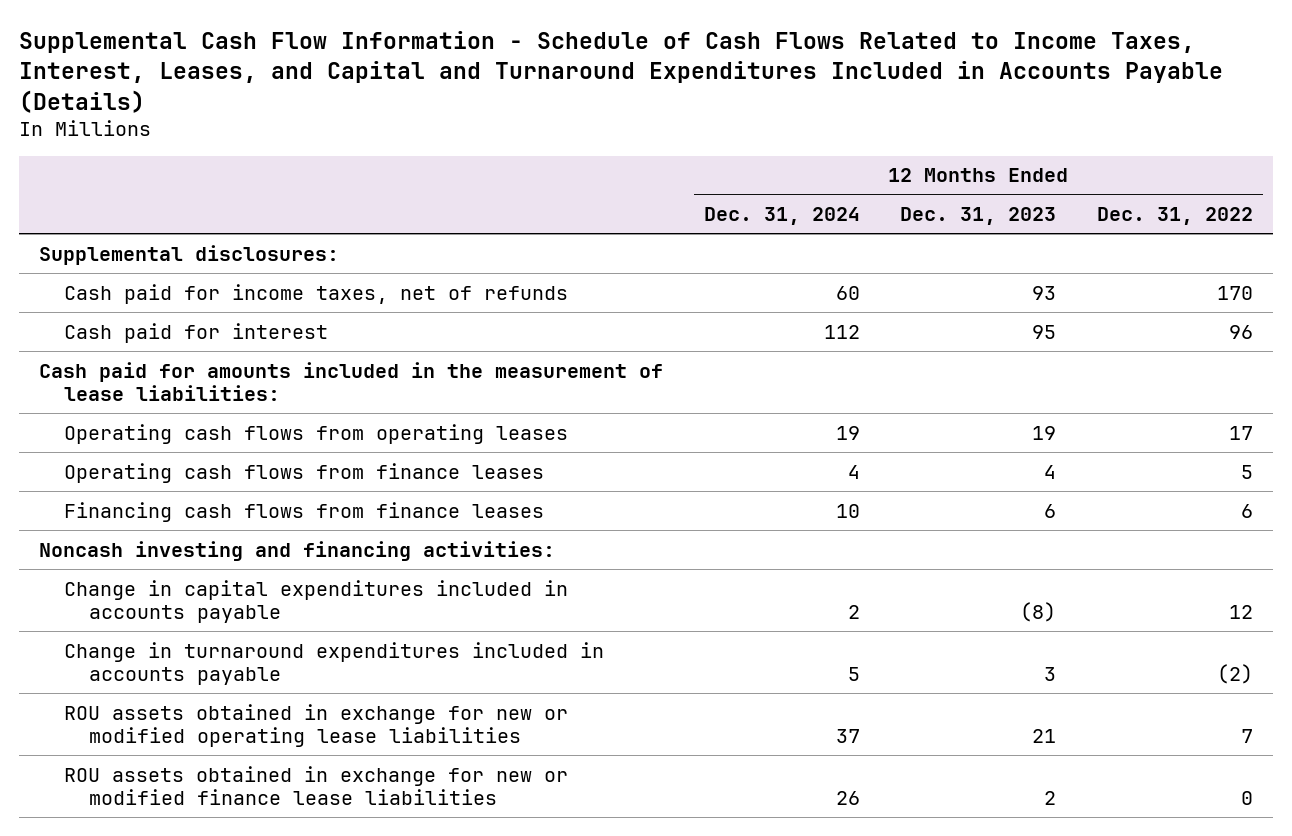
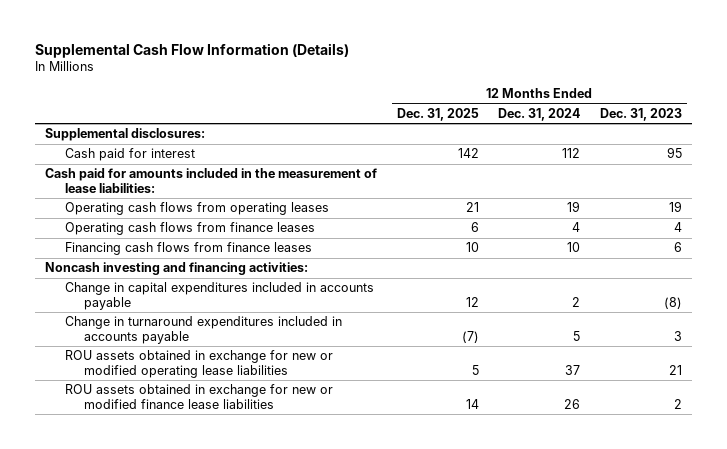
- Supplemental Cash Flow Information - Schedule of Cash Flows Related to Income Taxes, Interest, Leases, and Capital and Turnaround Expenditures Included in Accounts Payable (Details)
+ Supplemental Cash Flow Information (Details)
- | 12 Months Ended Dec. 31, 2024 | 12 Months Ended Dec. 31, 2023 | 12 Months Ended Dec. 31, 2022
+ | 12 Months Ended Dec. 31, 2025 | 12 Months Ended Dec. 31, 2024 | 12 Months Ended Dec. 31, 2023
- Cash paid for income taxes, net of refunds | 60 | 93 | 170

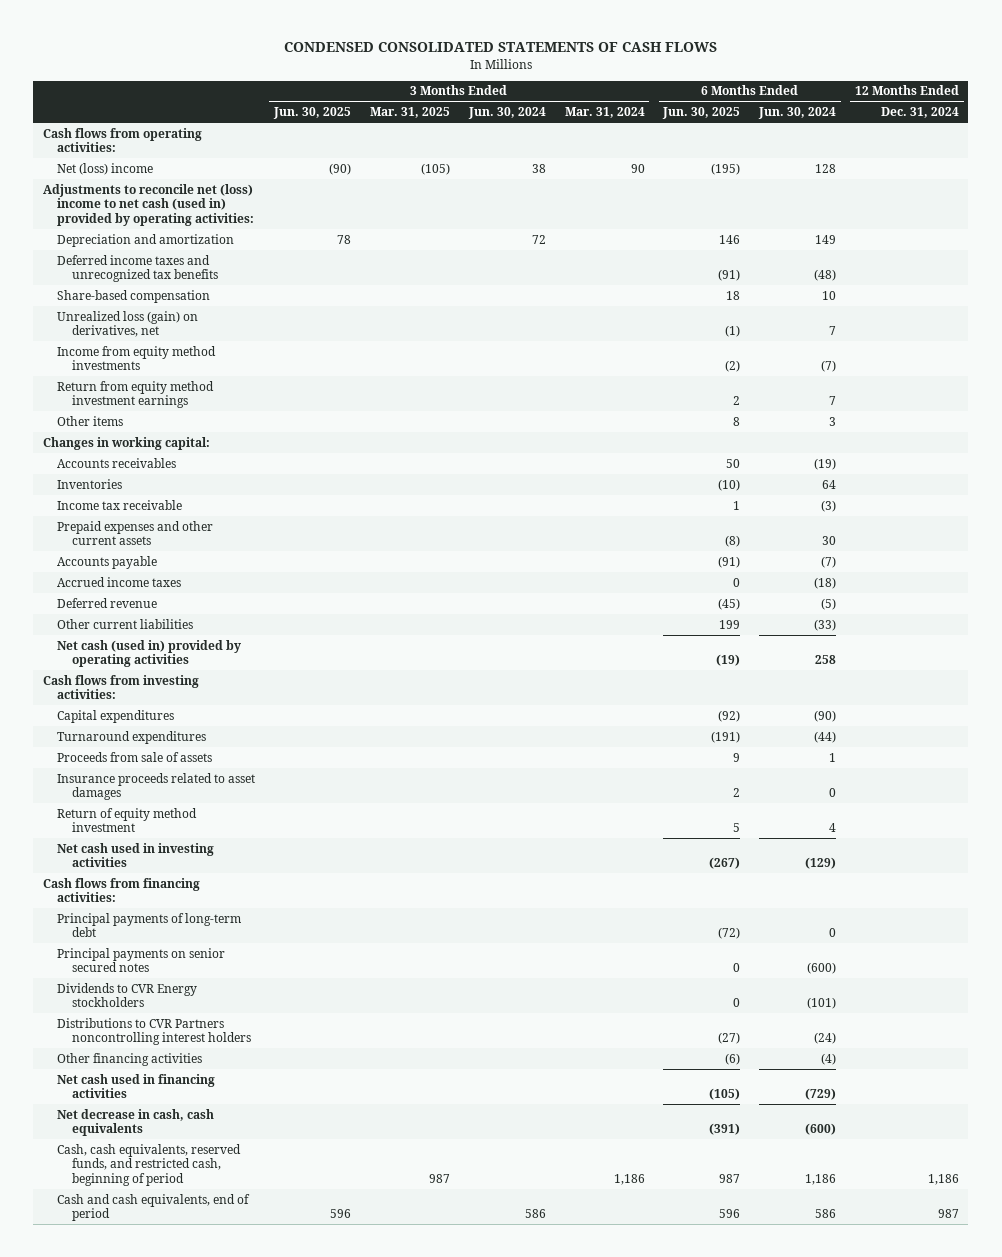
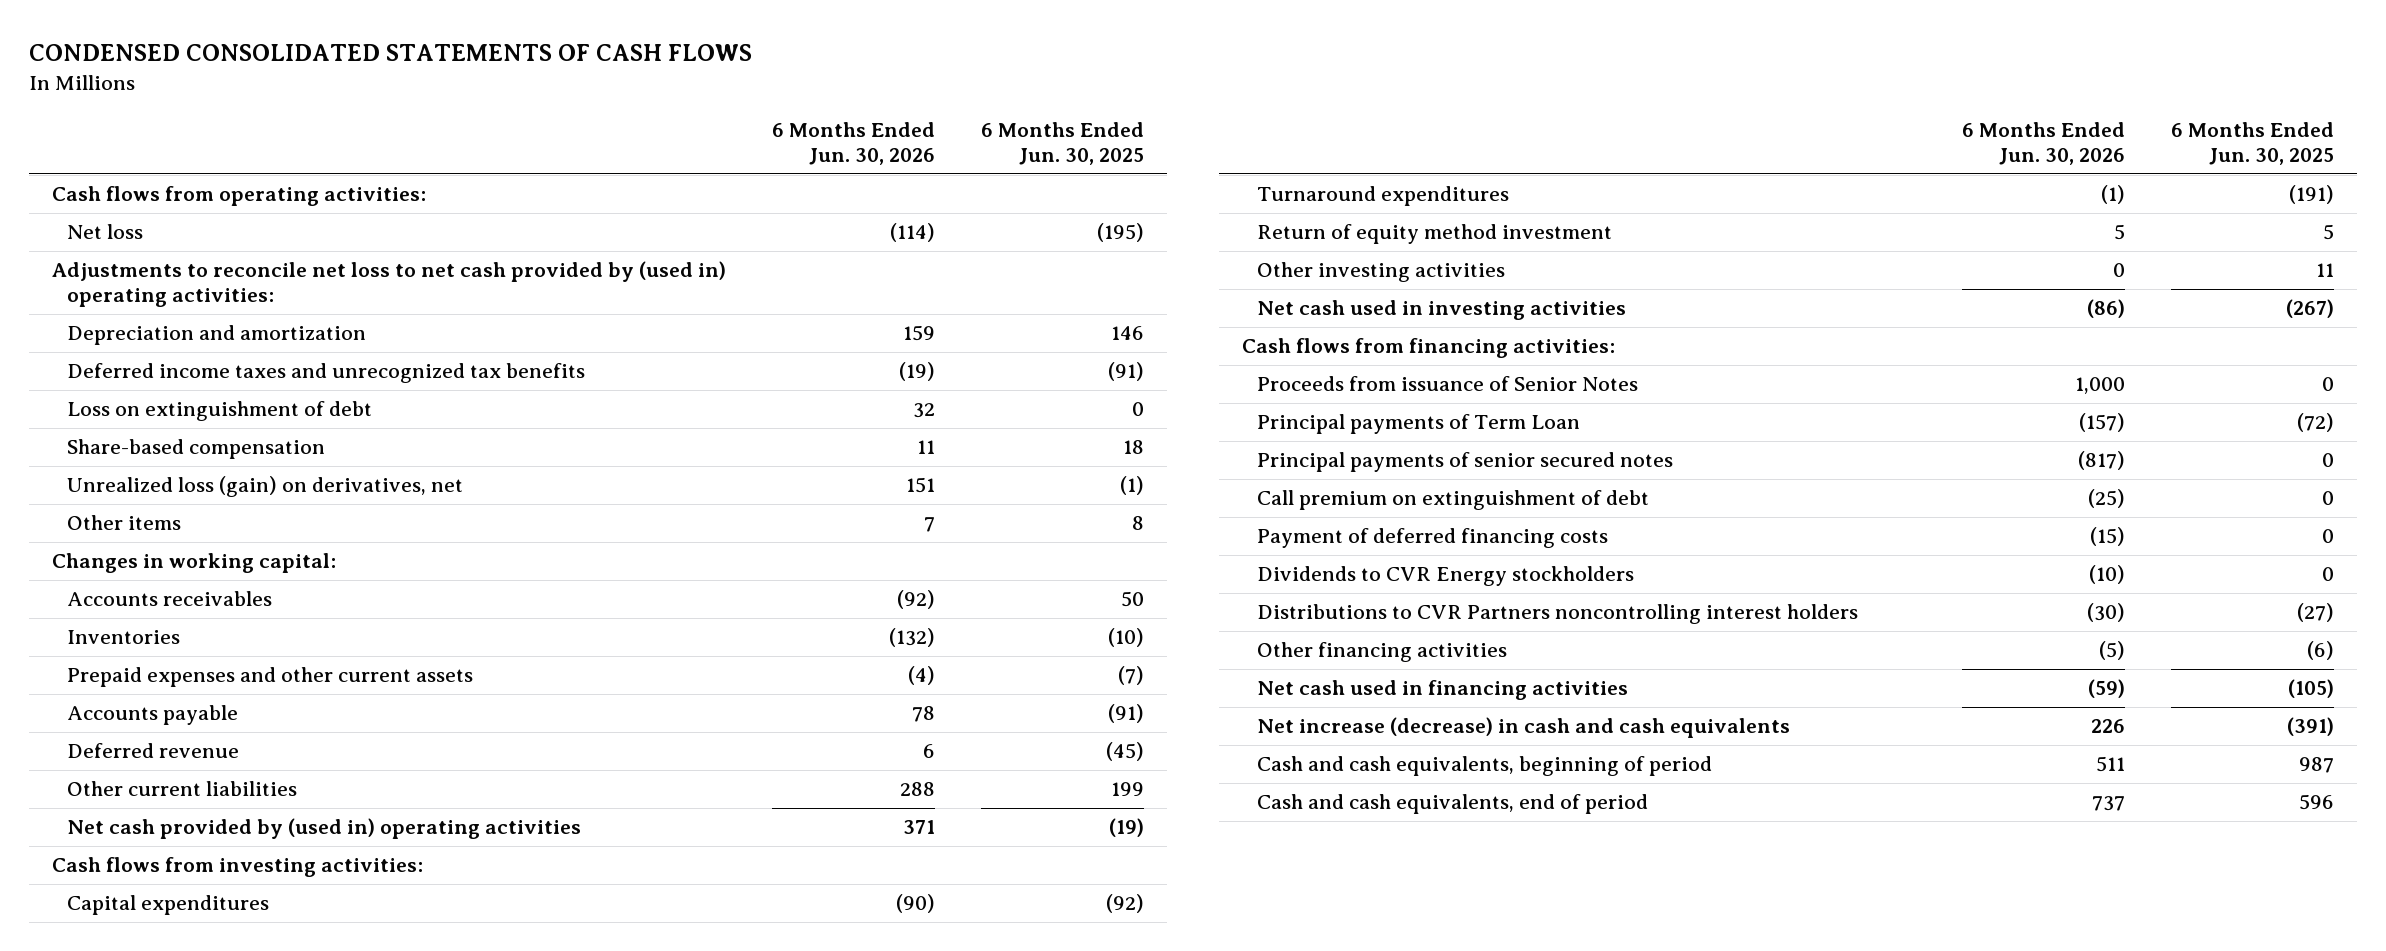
- | 3 Months Ended Jun. 30, 2025 | 3 Months Ended Mar. 31, 2025 | 3 Months Ended Jun. 30, 2024 | 3 Months Ended Mar. 31, 2024 | 6 Months Ended Jun. 30, 2025 | 6 Months Ended Jun. 30, 2024 | 12 Months Ended Dec. 31, 2024
+ | 6 Months Ended Jun. 30, 2026 | 6 Months Ended Jun. 30, 2025
- Net (loss) income | (90) | (105) | 38 | 90 | (195) | 128 |
- Adjustments to reconcile net (loss) income to net cash (used in) provided by operating activities:
+ Net loss | (114) | (195)
+ Adjustments to reconcile net loss to net cash provided by (used in) operating activities:
+ Loss on extinguishment of debt | 32 | 0
- Income from equity method investments | | | | | (2) | (7) |
- Return from equity method investment earnings | | | | | 2 | 7 |
- Income tax receivable | | | | | 1 | (3) |
- Prepaid expenses and other current assets | | | | | (8) | 30 |
+ Prepaid expenses and other current assets | (4) | (7)
- Accrued income taxes | | | | | 0 | (18) |
- Net cash (used in) provided by operating activities | | | | | (19) | 258 |
+ Net cash provided by (used in) operating activities | 371 | (19)
- Proceeds from sale of assets | | | | | 9 | 1 |
- Insurance proceeds related to asset damages | | | | | 2 | 0 |
+ Other investing activities | 0 | 11
- Principal payments of long-term debt | | | | | (72) | 0 |
- Principal payments on senior secured notes | | | | | 0 | (600) |
+ Proceeds from issuance of Senior Notes | 1,000 | 0
+ Principal payments of Term Loan | (157) | (72)
+ Principal payments of senior secured notes | (817) | 0
+ Call premium on extinguishment of debt | (25) | 0
+ Payment of deferred financing costs | (15) | 0
- Net decrease in cash, cash equivalents | | | | | (391) | (600) |
- Cash, cash equivalents, reserved funds, and restricted cash, beginning of period | | 987 | | 1,186 | 987 | 1,186 | 1,186
+ Net increase (decrease) in cash and cash equivalents | 226 | (391)
+ Cash and cash equivalents, beginning of period | 511 | 987

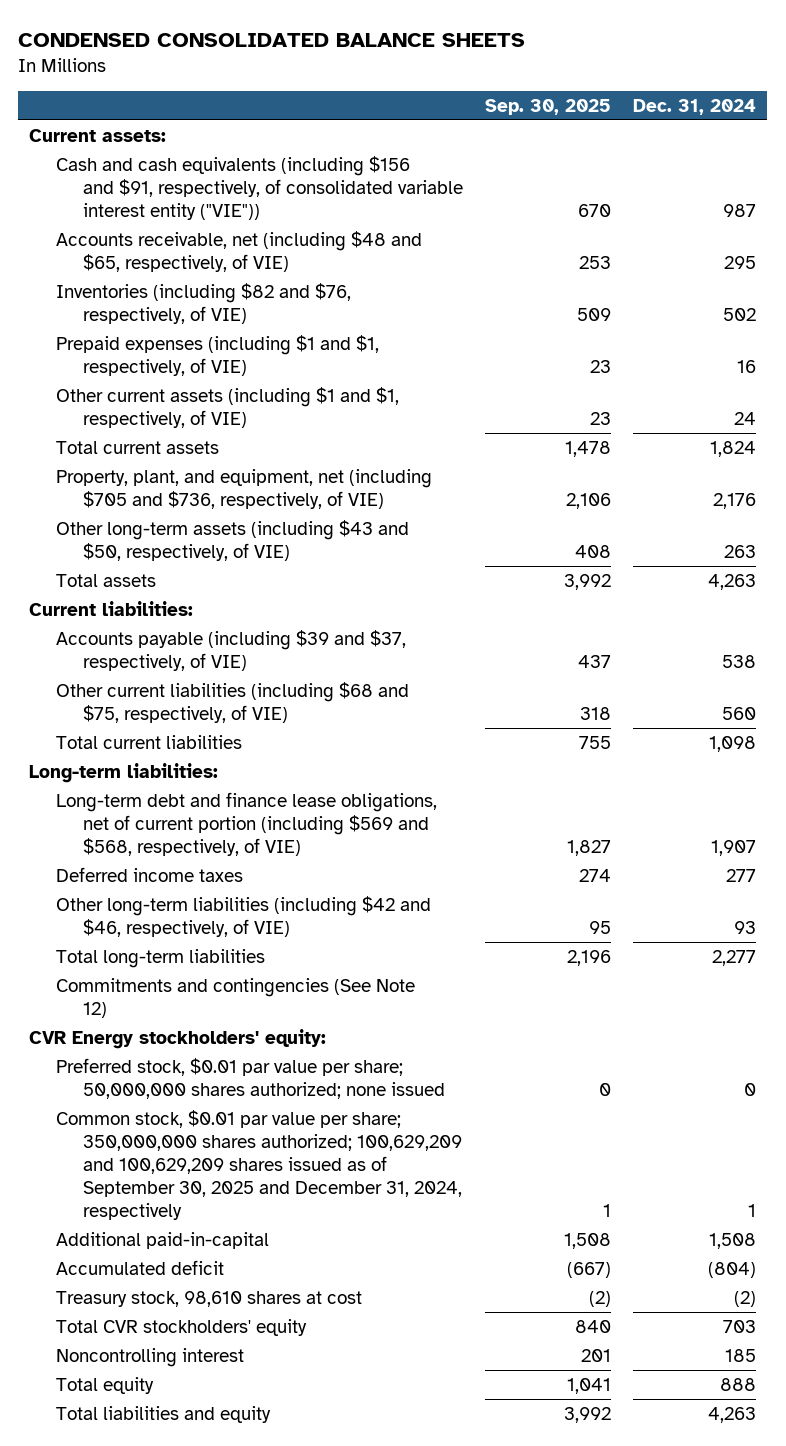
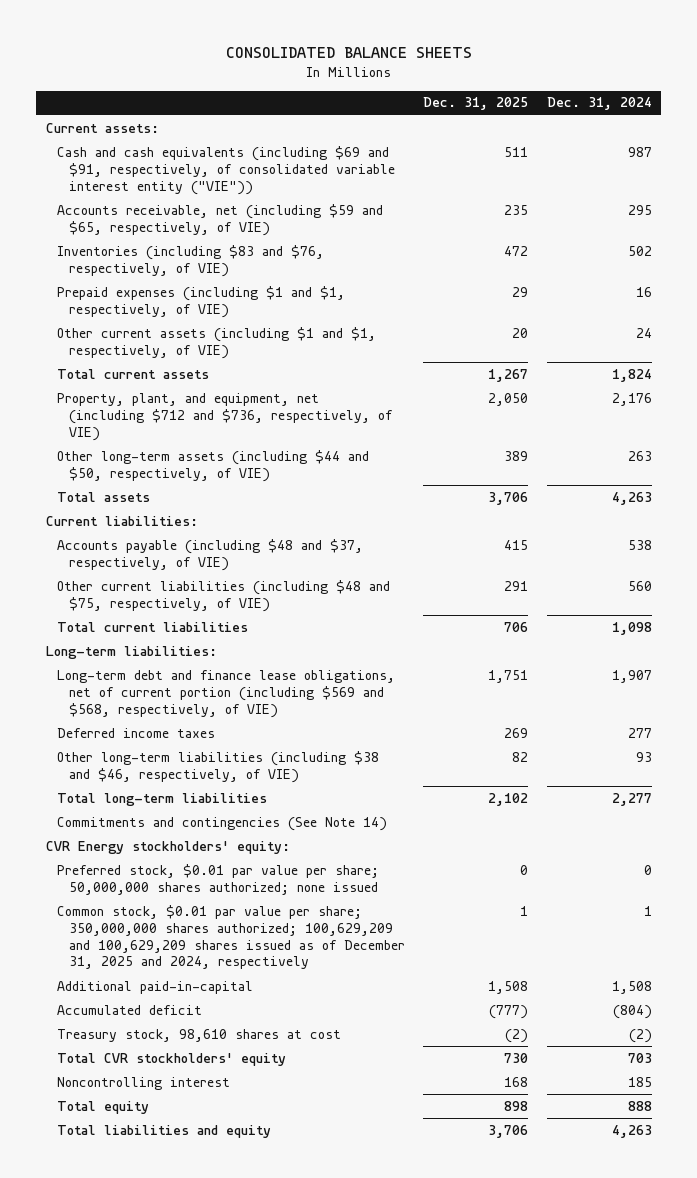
- CONDENSED CONSOLIDATED BALANCE SHEETS
+ CONSOLIDATED BALANCE SHEETS
- | Sep. 30, 2025 | Dec. 31, 2024
+ | Dec. 31, 2025 | Dec. 31, 2024
- Cash and cash equivalents (including $156 and $91, respectively, of consolidated variable interest entity ("VIE")) | 670 | 987
- Accounts receivable, net (including $48 and $65, respectively, of VIE) | 253 | 295
- Inventories (including $82 and $76, respectively, of VIE) | 509 | 502
+ Cash and cash equivalents (including $69 and $91, respectively, of consolidated variable interest entity ("VIE")) | 511 | 987
+ Accounts receivable, net (including $59 and $65, respectively, of VIE) | 235 | 295
+ Inventories (including $83 and $76, respectively, of VIE) | 472 | 502
- Property, plant, and equipment, net (including $705 and $736, respectively, of VIE) | 2,106 | 2,176
- Other long-term assets (including $43 and $50, respectively, of VIE) | 408 | 263
+ Property, plant, and equipment, net (including $712 and $736, respectively, of VIE) | 2,050 | 2,176
+ Other long-term assets (including $44 and $50, respectively, of VIE) | 389 | 263
- Accounts payable (including $39 and $37, respectively, of VIE) | 437 | 538
- Other current liabilities (including $68 and $75, respectively, of VIE) | 318 | 560
+ Accounts payable (including $48 and $37, respectively, of VIE) | 415 | 538
+ Other current liabilities (including $48 and $75, respectively, of VIE) | 291 | 560
- Other long-term liabilities (including $42 and $46, respectively, of VIE) | 95 | 93
+ Other long-term liabilities (including $38 and $46, respectively, of VIE) | 82 | 93
- Commitments and contingencies (See Note 12)
+ Commitments and contingencies (See Note 14)
- Common stock, $0.01 par value per share; 350,000,000 shares authorized; 100,629,209 and 100,629,209 shares issued as of September 30, 2025 and December 31, 2024, respectively | 1 | 1
+ Common stock, $0.01 par value per share; 350,000,000 shares authorized; 100,629,209 and 100,629,209 shares issued as of December 31, 2025 and 2024, respectively | 1 | 1

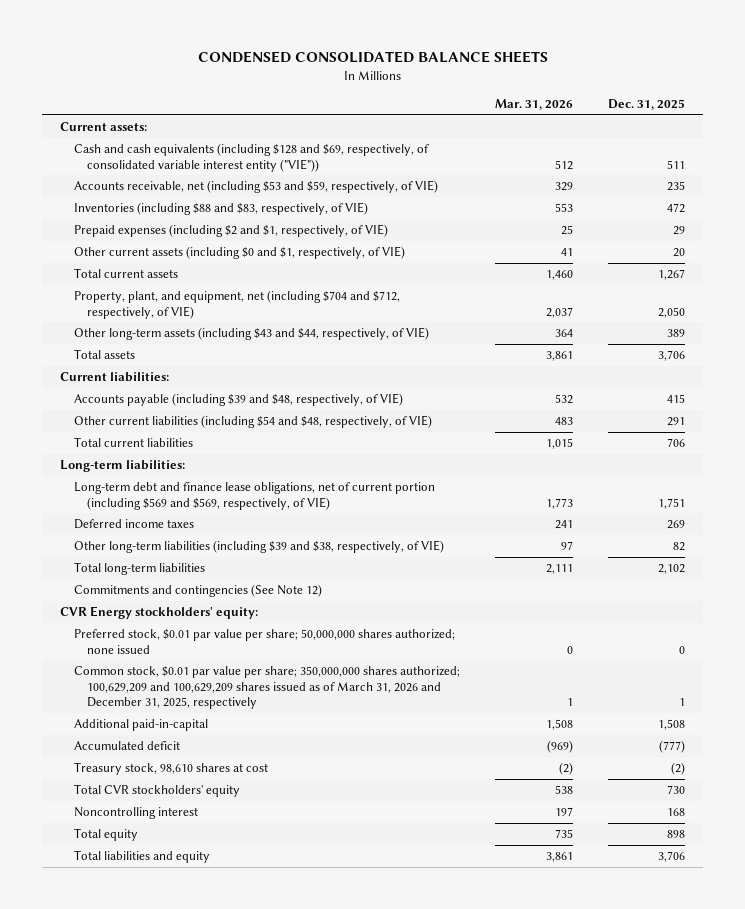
- CONSOLIDATED BALANCE SHEETS
+ CONDENSED CONSOLIDATED BALANCE SHEETS
- | Dec. 31, 2025 | Dec. 31, 2024
+ | Mar. 31, 2026 | Dec. 31, 2025
- Cash and cash equivalents (including $69 and $91, respectively, of consolidated variable interest entity ("VIE")) | 511 | 987
- Accounts receivable, net (including $59 and $65, respectively, of VIE) | 235 | 295
- Inventories (including $83 and $76, respectively, of VIE) | 472 | 502
- Prepaid expenses (including $1 and $1, respectively, of VIE) | 29 | 16
- Other current assets (including $1 and $1, respectively, of VIE) | 20 | 24
+ Cash and cash equivalents (including $128 and $69, respectively, of consolidated variable interest entity ("VIE")) | 512 | 511
+ Accounts receivable, net (including $53 and $59, respectively, of VIE) | 329 | 235
+ Inventories (including $88 and $83, respectively, of VIE) | 553 | 472
+ Prepaid expenses (including $2 and $1, respectively, of VIE) | 25 | 29
+ Other current assets (including $0 and $1, respectively, of VIE) | 41 | 20
- Property, plant, and equipment, net (including $712 and $736, respectively, of VIE) | 2,050 | 2,176
- Other long-term assets (including $44 and $50, respectively, of VIE) | 389 | 263
+ Property, plant, and equipment, net (including $704 and $712, respectively, of VIE) | 2,037 | 2,050
+ Other long-term assets (including $43 and $44, respectively, of VIE) | 364 | 389
- Accounts payable (including $48 and $37, respectively, of VIE) | 415 | 538
- Other current liabilities (including $48 and $75, respectively, of VIE) | 291 | 560
+ Accounts payable (including $39 and $48, respectively, of VIE) | 532 | 415
+ Other current liabilities (including $54 and $48, respectively, of VIE) | 483 | 291
- Long-term debt and finance lease obligations, net of current portion (including $569 and $568, respectively, of VIE) | 1,751 | 1,907
+ Long-term debt and finance lease obligations, net of current portion (including $569 and $569, respectively, of VIE) | 1,773 | 1,751
- Other long-term liabilities (including $38 and $46, respectively, of VIE) | 82 | 93
+ Other long-term liabilities (including $39 and $38, respectively, of VIE) | 97 | 82
- Commitments and contingencies (See Note 14)
+ Commitments and contingencies (See Note 12)
- Common stock, $0.01 par value per share; 350,000,000 shares authorized; 100,629,209 and 100,629,209 shares issued as of December 31, 2025 and 2024, respectively | 1 | 1
+ Common stock, $0.01 par value per share; 350,000,000 shares authorized; 100,629,209 and 100,629,209 shares issued as of March 31, 2026 and December 31, 2025, respectively | 1 | 1

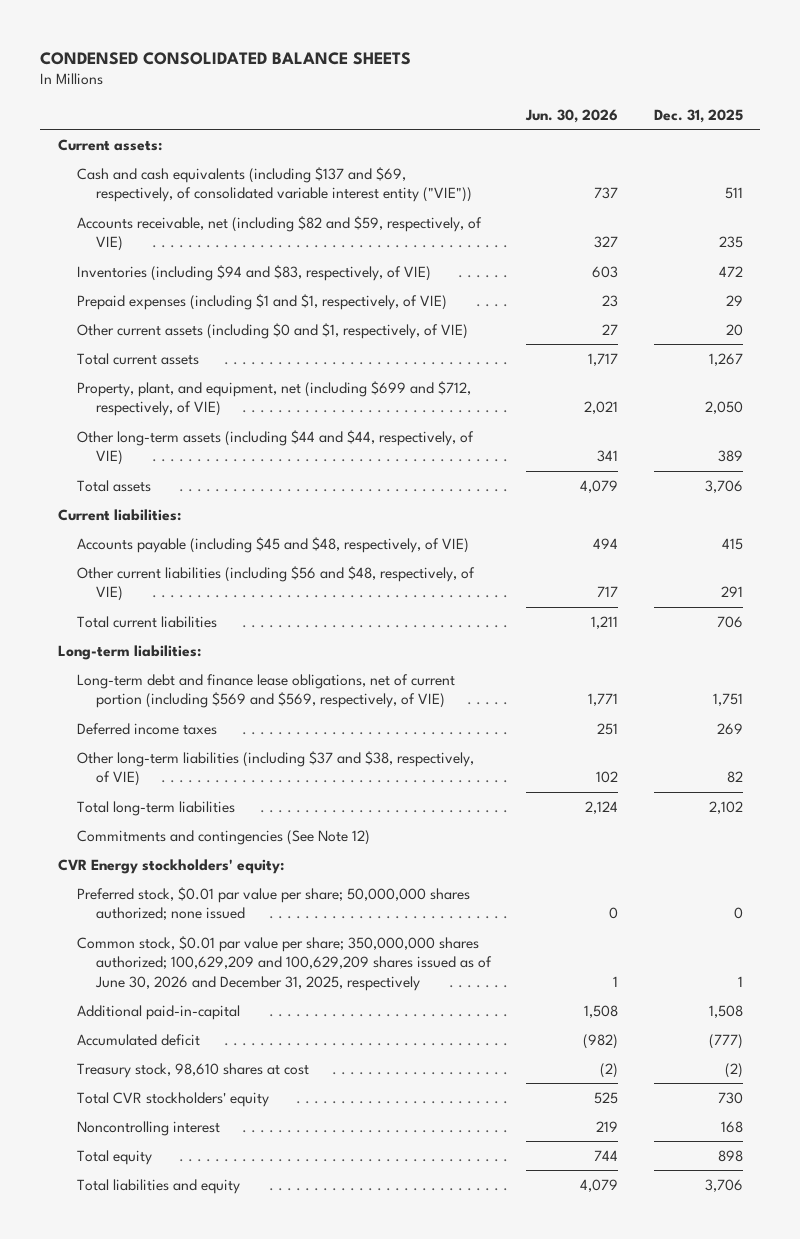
- | Mar. 31, 2026 | Dec. 31, 2025
+ | Jun. 30, 2026 | Dec. 31, 2025
- Cash and cash equivalents (including $128 and $69, respectively, of consolidated variable interest entity ("VIE")) | 512 | 511
- Accounts receivable, net (including $53 and $59, respectively, of VIE) | 329 | 235
- Inventories (including $88 and $83, respectively, of VIE) | 553 | 472
- Prepaid expenses (including $2 and $1, respectively, of VIE) | 25 | 29
+ Cash and cash equivalents (including $137 and $69, respectively, of consolidated variable interest entity ("VIE")) | 737 | 511
+ Accounts receivable, net (including $82 and $59, respectively, of VIE) | 327 | 235
+ Inventories (including $94 and $83, respectively, of VIE) | 603 | 472
+ Prepaid expenses (including $1 and $1, respectively, of VIE) | 23 | 29
- Property, plant, and equipment, net (including $704 and $712, respectively, of VIE) | 2,037 | 2,050
- Other long-term assets (including $43 and $44, respectively, of VIE) | 364 | 389
+ Property, plant, and equipment, net (including $699 and $712, respectively, of VIE) | 2,021 | 2,050
+ Other long-term assets (including $44 and $44, respectively, of VIE) | 341 | 389
- Accounts payable (including $39 and $48, respectively, of VIE) | 532 | 415
- Other current liabilities (including $54 and $48, respectively, of VIE) | 483 | 291
+ Accounts payable (including $45 and $48, respectively, of VIE) | 494 | 415
+ Other current liabilities (including $56 and $48, respectively, of VIE) | 717 | 291
- Other long-term liabilities (including $39 and $38, respectively, of VIE) | 97 | 82
+ Other long-term liabilities (including $37 and $38, respectively, of VIE) | 102 | 82
- Common stock, $0.01 par value per share; 350,000,000 shares authorized; 100,629,209 and 100,629,209 shares issued as of March 31, 2026 and December 31, 2025, respectively | 1 | 1
+ Common stock, $0.01 par value per share; 350,000,000 shares authorized; 100,629,209 and 100,629,209 shares issued as of June 30, 2026 and December 31, 2025, respectively | 1 | 1

